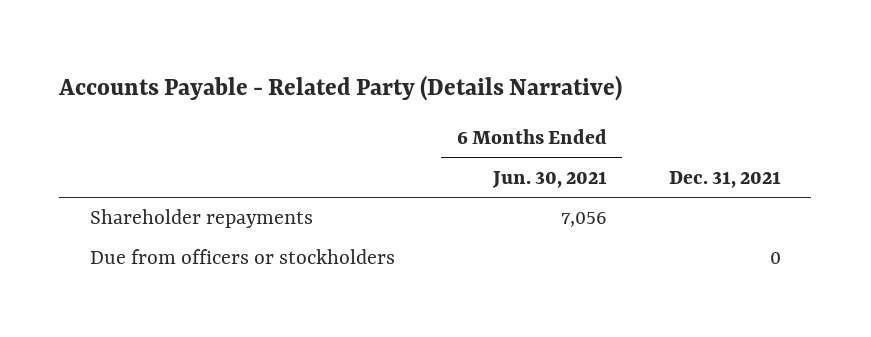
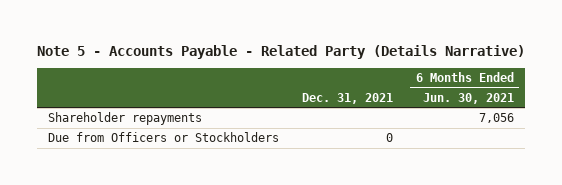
- Accounts Payable - Related Party (Details Narrative)
+ Note 5 - Accounts Payable - Related Party (Details Narrative)
- | 6 Months Ended Jun. 30, 2021 | Dec. 31, 2021
+ | Dec. 31, 2021 | 6 Months Ended Jun. 30, 2021
- Due from officers or stockholders | | 0
+ Due from Officers or Stockholders | 0 |

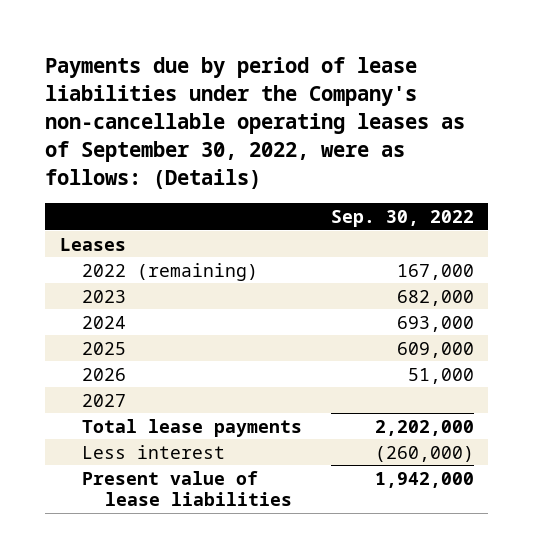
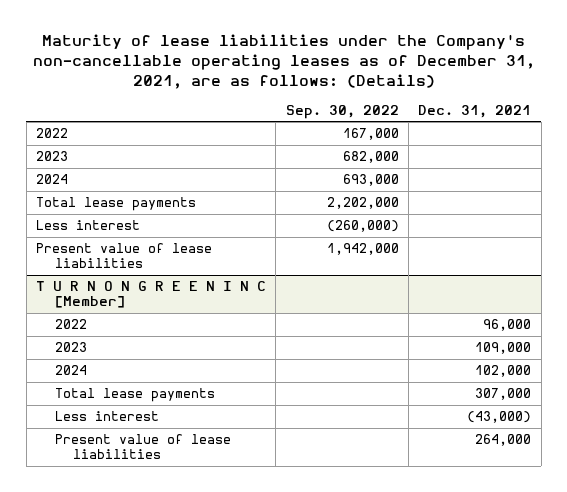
- Payments due by period of lease liabilities under the Company's non-cancellable operating leases as of September 30, 2022, were as follows: (Details)
+ Maturity of lease liabilities under the Company's non-cancellable operating leases as of December 31, 2021, are as follows: (Details)
- | Sep. 30, 2022
+ | Sep. 30, 2022 | Dec. 31, 2021
- Leases
- 2022 (remaining) | 167,000
+ 2022 | 167,000 |
- 2025 | 609,000
- 2026 | 51,000
- 2027
+ T U R N O N G R E E N I N C [Member]
+ 2022 | | 96,000
+ 2023 | | 109,000
+ 2024 | | 102,000
+ Total lease payments | | 307,000
+ Less interest | | (43,000)
+ Present value of lease liabilities | | 264,000

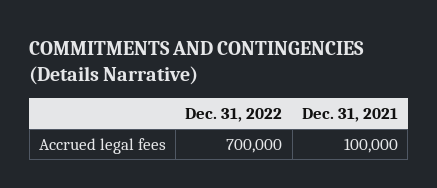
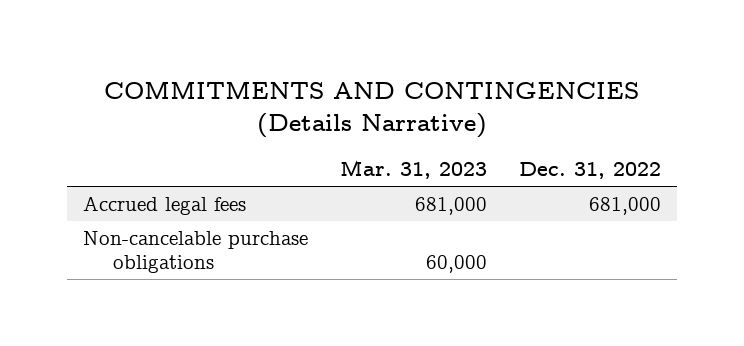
- | Dec. 31, 2022 | Dec. 31, 2021
+ | Mar. 31, 2023 | Dec. 31, 2022
- Accrued legal fees | 700,000 | 100,000
+ Accrued legal fees | 681,000 | 681,000
+ Non-cancelable purchase obligations | 60,000 |

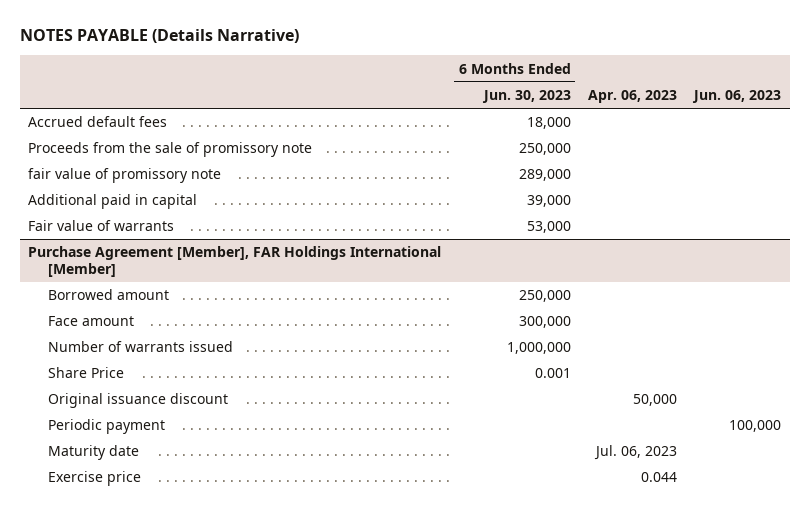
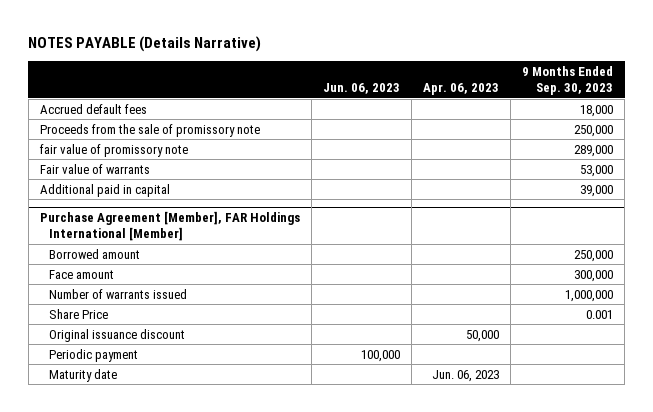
- | 6 Months Ended Jun. 30, 2023 | Apr. 06, 2023 | Jun. 06, 2023
+ | Jun. 06, 2023 | Apr. 06, 2023 | 9 Months Ended Sep. 30, 2023
moved down: Additional paid in capital | | | 39,000
@ Purchase Agreement [Member], FAR Holdings International [Member]
- Maturity date | | Jul. 06, 2023 |
- Exercise price | | 0.044 |
+ Maturity date | | Jun. 06, 2023 |

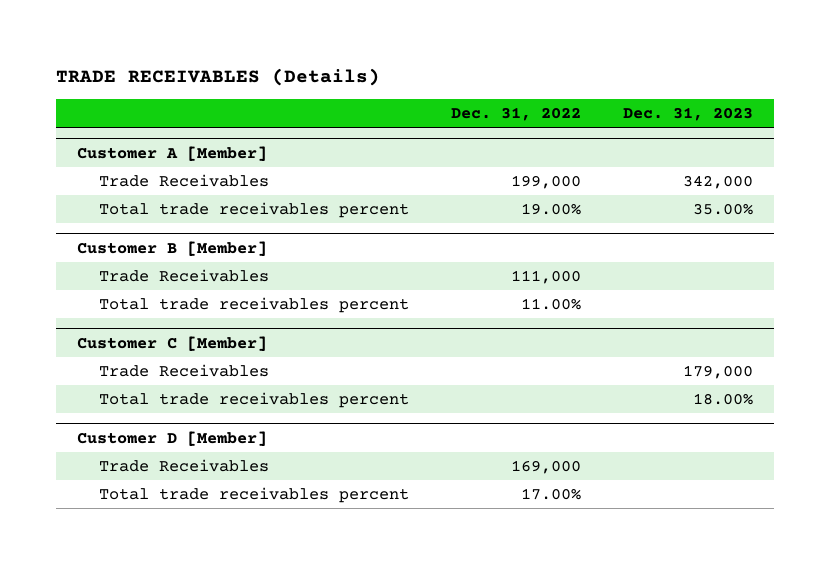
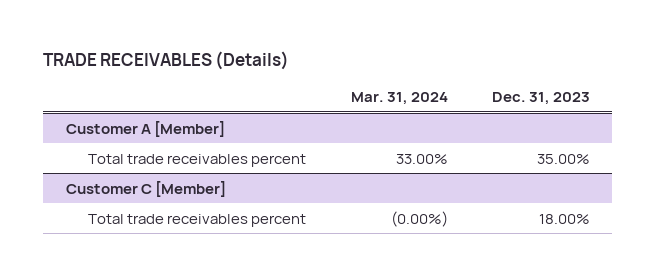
- | Dec. 31, 2022 | Dec. 31, 2023
+ | Mar. 31, 2024 | Dec. 31, 2023
@ Customer A [Member]
- Trade Receivables | 199,000 | 342,000
- Customer B [Member]
- Trade Receivables | 111,000 |
- Total trade receivables percent | 11.00% |
@ Customer C [Member]
- Trade Receivables | | 179,000
- Customer D [Member]
- Trade Receivables | 169,000 |
- Total trade receivables percent | 17.00% |

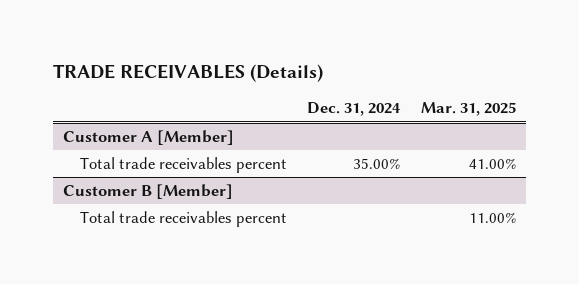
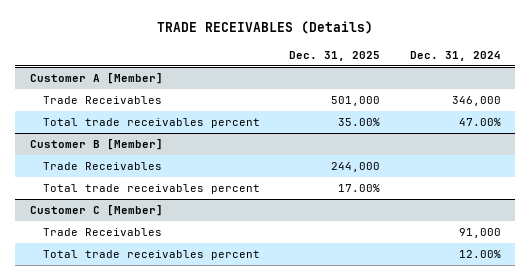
- | Dec. 31, 2024 | Mar. 31, 2025
+ | Dec. 31, 2025 | Dec. 31, 2024
@ Customer A [Member]
- Total trade receivables percent | 35.00% | 41.00%
+ Trade Receivables | 501,000 | 346,000
+ Total trade receivables percent | 35.00% | 47.00%
@ Customer B [Member]
+ Trade Receivables | 244,000 |
+ Customer C [Member]
+ Trade Receivables | | 91,000
+ Total trade receivables percent | | 12.00%

